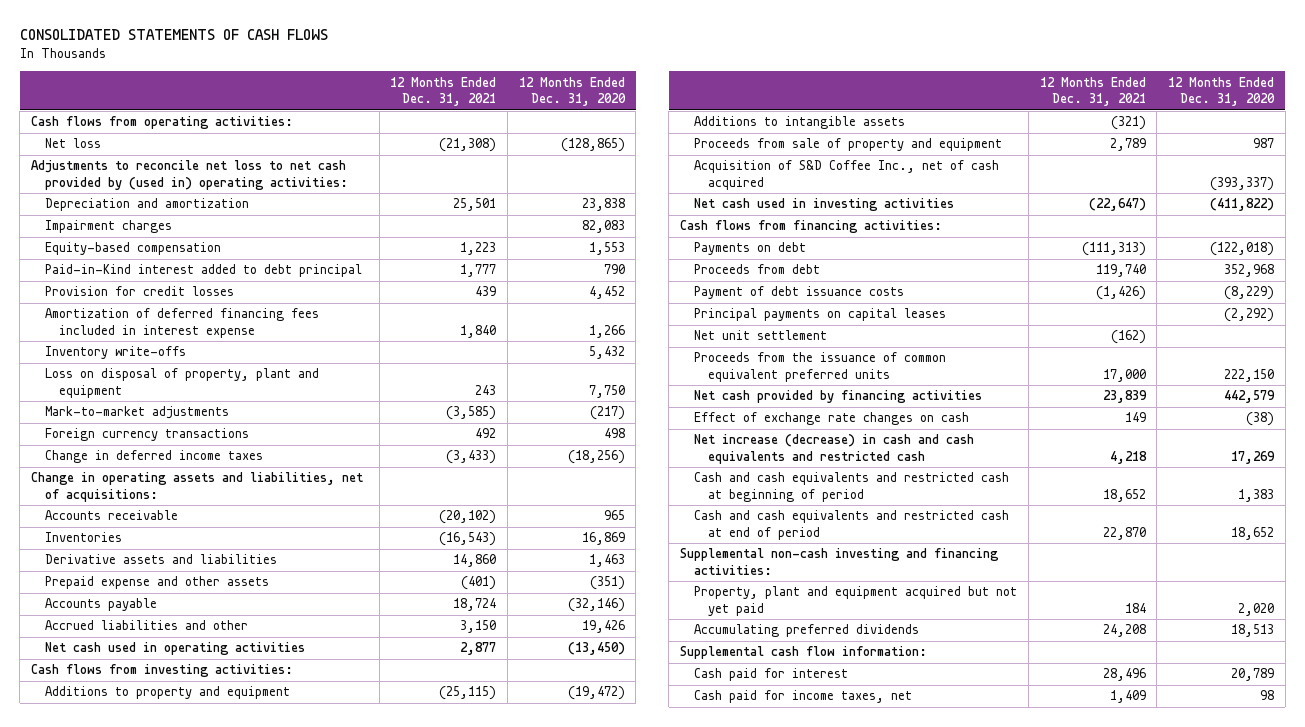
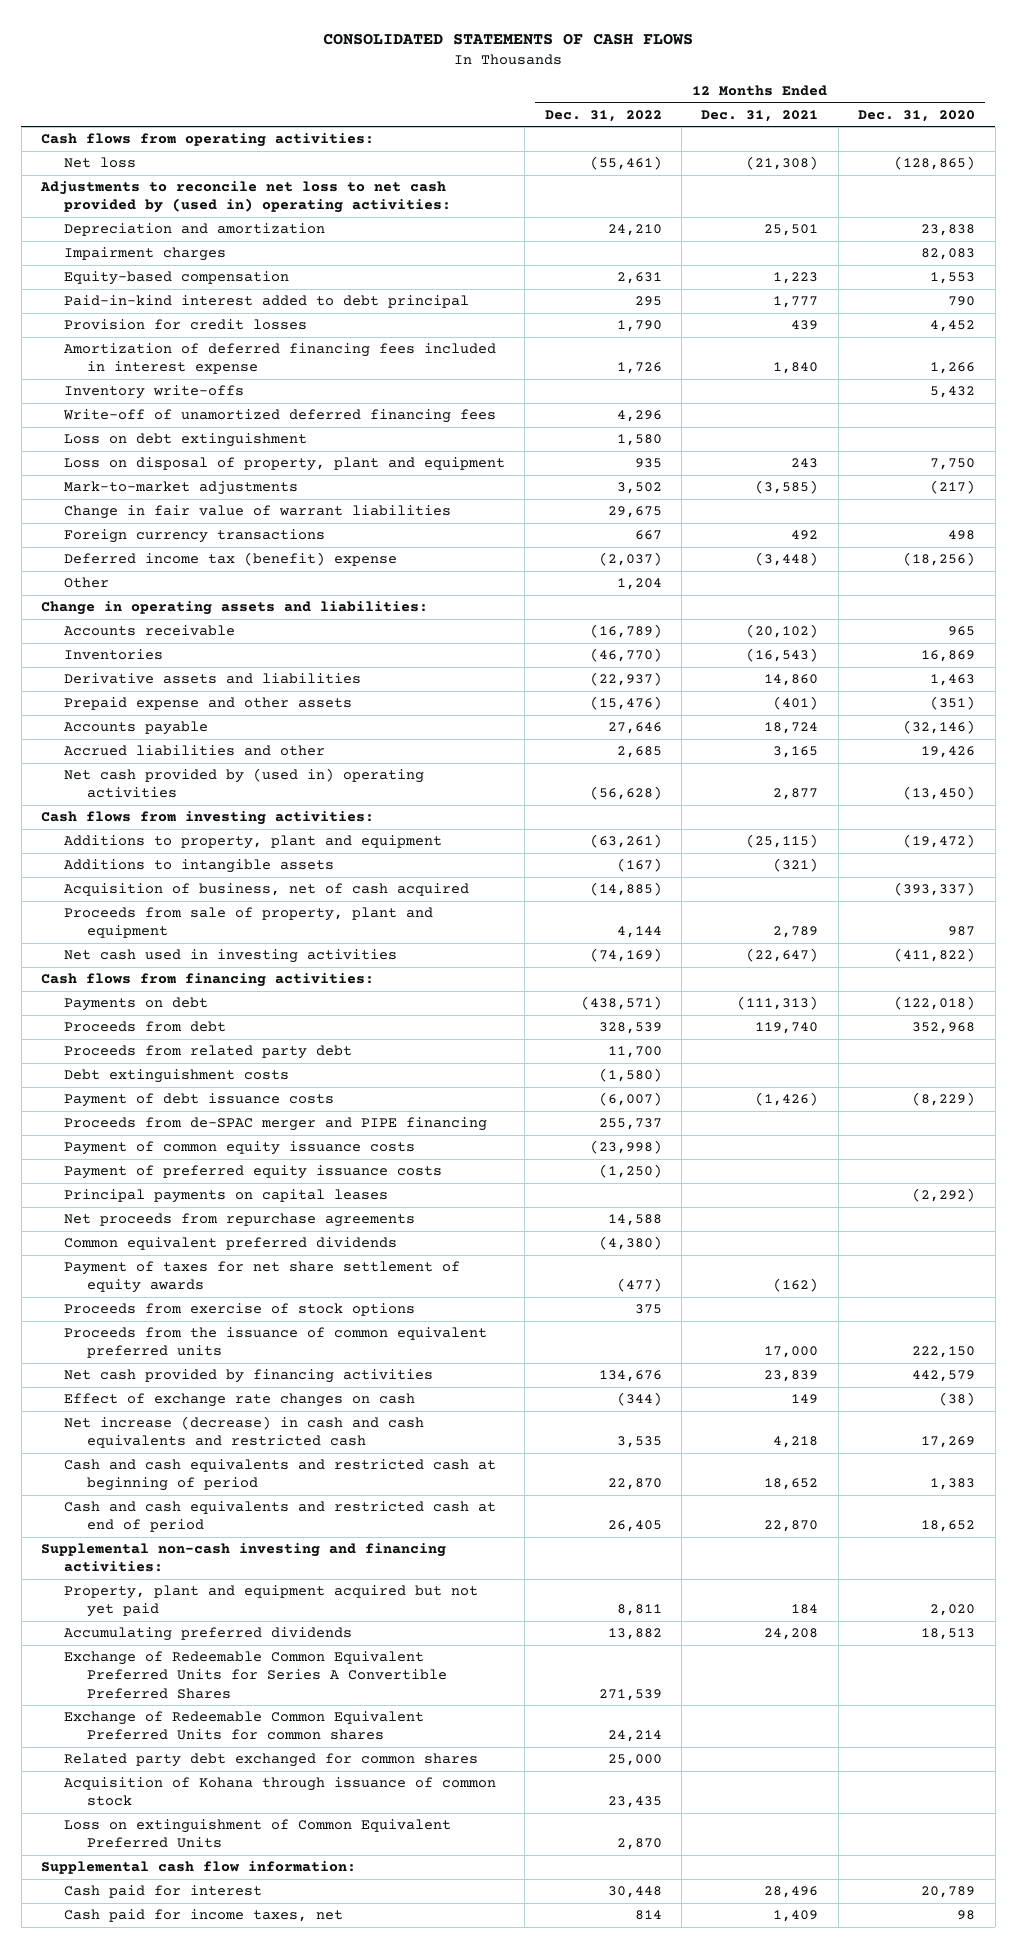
- | 12 Months Ended Dec. 31, 2021 | 12 Months Ended Dec. 31, 2020
+ | 12 Months Ended Dec. 31, 2022 | 12 Months Ended Dec. 31, 2021 | 12 Months Ended Dec. 31, 2020
- Paid-in-Kind interest added to debt principal | 1,777 | 790
+ Paid-in-kind interest added to debt principal | 295 | 1,777 | 790
+ Write-off of unamortized deferred financing fees | 4,296 | |
+ Loss on debt extinguishment | 1,580 | |
+ Change in fair value of warrant liabilities | 29,675 | |
- Change in deferred income taxes | (3,433) | (18,256)
- Change in operating assets and liabilities, net of acquisitions:
+ Deferred income tax (benefit) expense | (2,037) | (3,448) | (18,256)
+ Other | 1,204 | |
+ Change in operating assets and liabilities:
- Accrued liabilities and other | 3,150 | 19,426
- Net cash used in operating activities | 2,877 | (13,450)
+ Accrued liabilities and other | 2,685 | 3,165 | 19,426
+ Net cash provided by (used in) operating activities | (56,628) | 2,877 | (13,450)
- Additions to property and equipment | (25,115) | (19,472)
+ Additions to property, plant and equipment | (63,261) | (25,115) | (19,472)
- Proceeds from sale of property and equipment | 2,789 | 987
- Acquisition of S&D Coffee Inc., net of cash acquired | | (393,337)
+ Acquisition of business, net of cash acquired | (14,885) | | (393,337)
+ Proceeds from sale of property, plant and equipment | 4,144 | 2,789 | 987
+ Proceeds from related party debt | 11,700 | |
+ Debt extinguishment costs | (1,580) | |
+ Proceeds from de-SPAC merger and PIPE financing | 255,737 | |
+ Payment of common equity issuance costs | (23,998) | |
+ Payment of preferred equity issuance costs | (1,250) | |
- Net unit settlement | (162) |
+ Net proceeds from repurchase agreements | 14,588 | |
+ Common equivalent preferred dividends | (4,380) | |
+ Payment of taxes for net share settlement of equity awards | (477) | (162) |
+ Proceeds from exercise of stock options | 375 | |
+ Exchange of Redeemable Common Equivalent Preferred Units for Series A Convertible Preferred Shares | 271,539 | |
+ Exchange of Redeemable Common Equivalent Preferred Units for common shares | 24,214 | |
+ Related party debt exchanged for common shares | 25,000 | |
+ Acquisition of Kohana through issuance of common stock | 23,435 | |
+ Loss on extinguishment of Common Equivalent Preferred Units | 2,870 | |

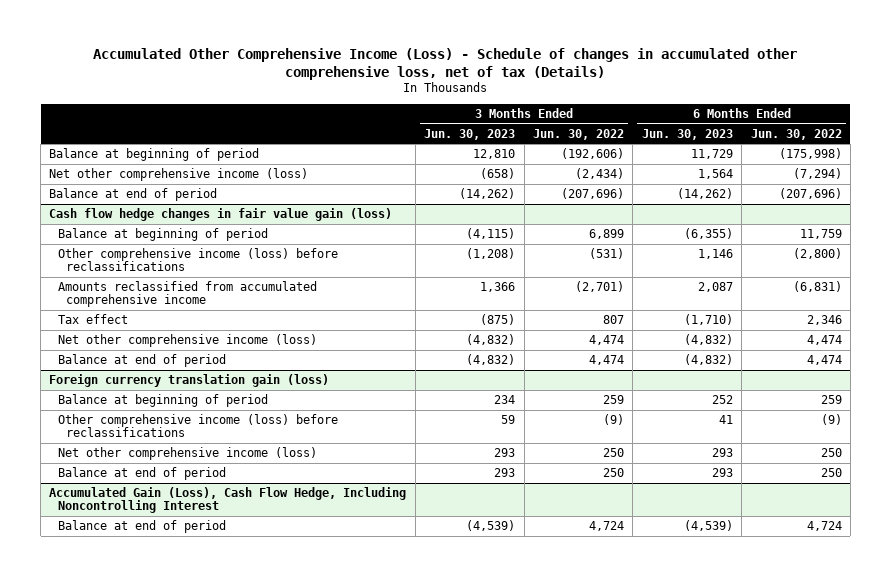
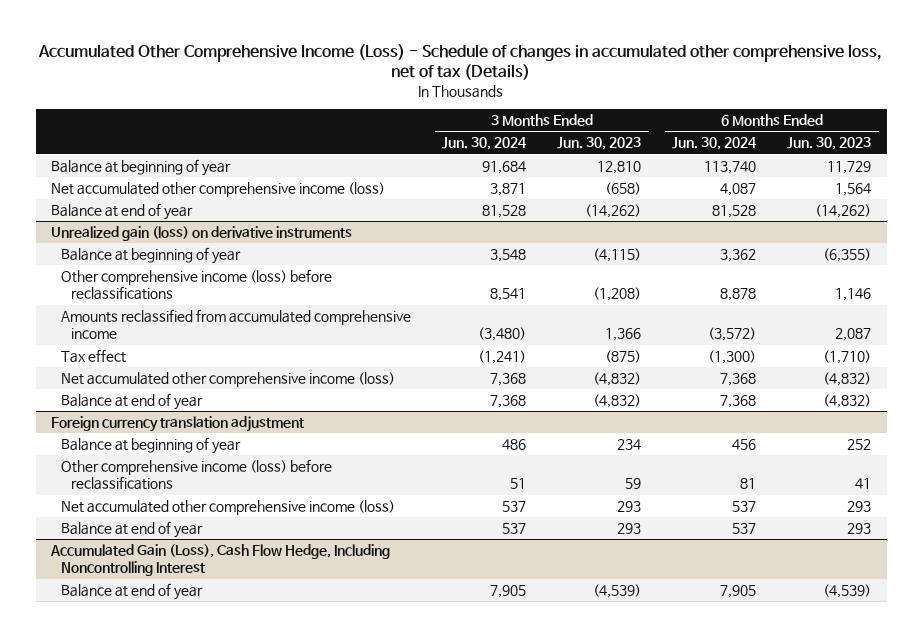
- | 3 Months Ended Jun. 30, 2023 | 3 Months Ended Jun. 30, 2022 | 6 Months Ended Jun. 30, 2023 | 6 Months Ended Jun. 30, 2022
+ | 3 Months Ended Jun. 30, 2024 | 3 Months Ended Jun. 30, 2023 | 6 Months Ended Jun. 30, 2024 | 6 Months Ended Jun. 30, 2023
- Balance at beginning of period | 12,810 | (192,606) | 11,729 | (175,998)
- Net other comprehensive income (loss) | (658) | (2,434) | 1,564 | (7,294)
- Balance at end of period | (14,262) | (207,696) | (14,262) | (207,696)
- Cash flow hedge changes in fair value gain (loss)
- Balance at beginning of period | (4,115) | 6,899 | (6,355) | 11,759
+ Balance at beginning of year | 91,684 | 12,810 | 113,740 | 11,729
+ Net accumulated other comprehensive income (loss) | 3,871 | (658) | 4,087 | 1,564
+ Balance at end of year | 81,528 | (14,262) | 81,528 | (14,262)
+ Unrealized gain (loss) on derivative instruments
+ Balance at beginning of year | 3,548 | (4,115) | 3,362 | (6,355)
- Net other comprehensive income (loss) | (4,832) | 4,474 | (4,832) | 4,474
- Balance at end of period | (4,832) | 4,474 | (4,832) | 4,474
- Foreign currency translation gain (loss)
- Balance at beginning of period | 234 | 259 | 252 | 259
+ Net accumulated other comprehensive income (loss) | 7,368 | (4,832) | 7,368 | (4,832)
+ Balance at end of year | 7,368 | (4,832) | 7,368 | (4,832)
+ Foreign currency translation adjustment
+ Balance at beginning of year | 486 | 234 | 456 | 252
- Net other comprehensive income (loss) | 293 | 250 | 293 | 250
- Balance at end of period | 293 | 250 | 293 | 250
+ Net accumulated other comprehensive income (loss) | 537 | 293 | 537 | 293
+ Balance at end of year | 537 | 293 | 537 | 293
@ Accumulated Gain (Loss), Cash Flow Hedge, Including Noncontrolling Interest
- Balance at end of period | (4,539) | 4,724 | (4,539) | 4,724
+ Balance at end of year | 7,905 | (4,539) | 7,905 | (4,539)

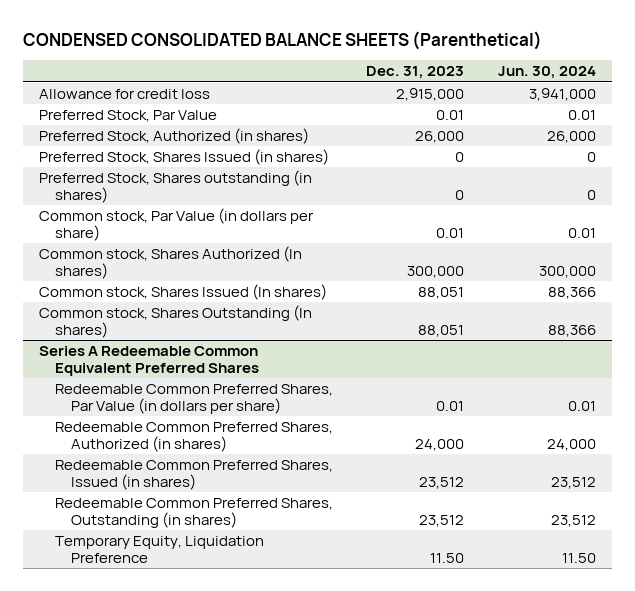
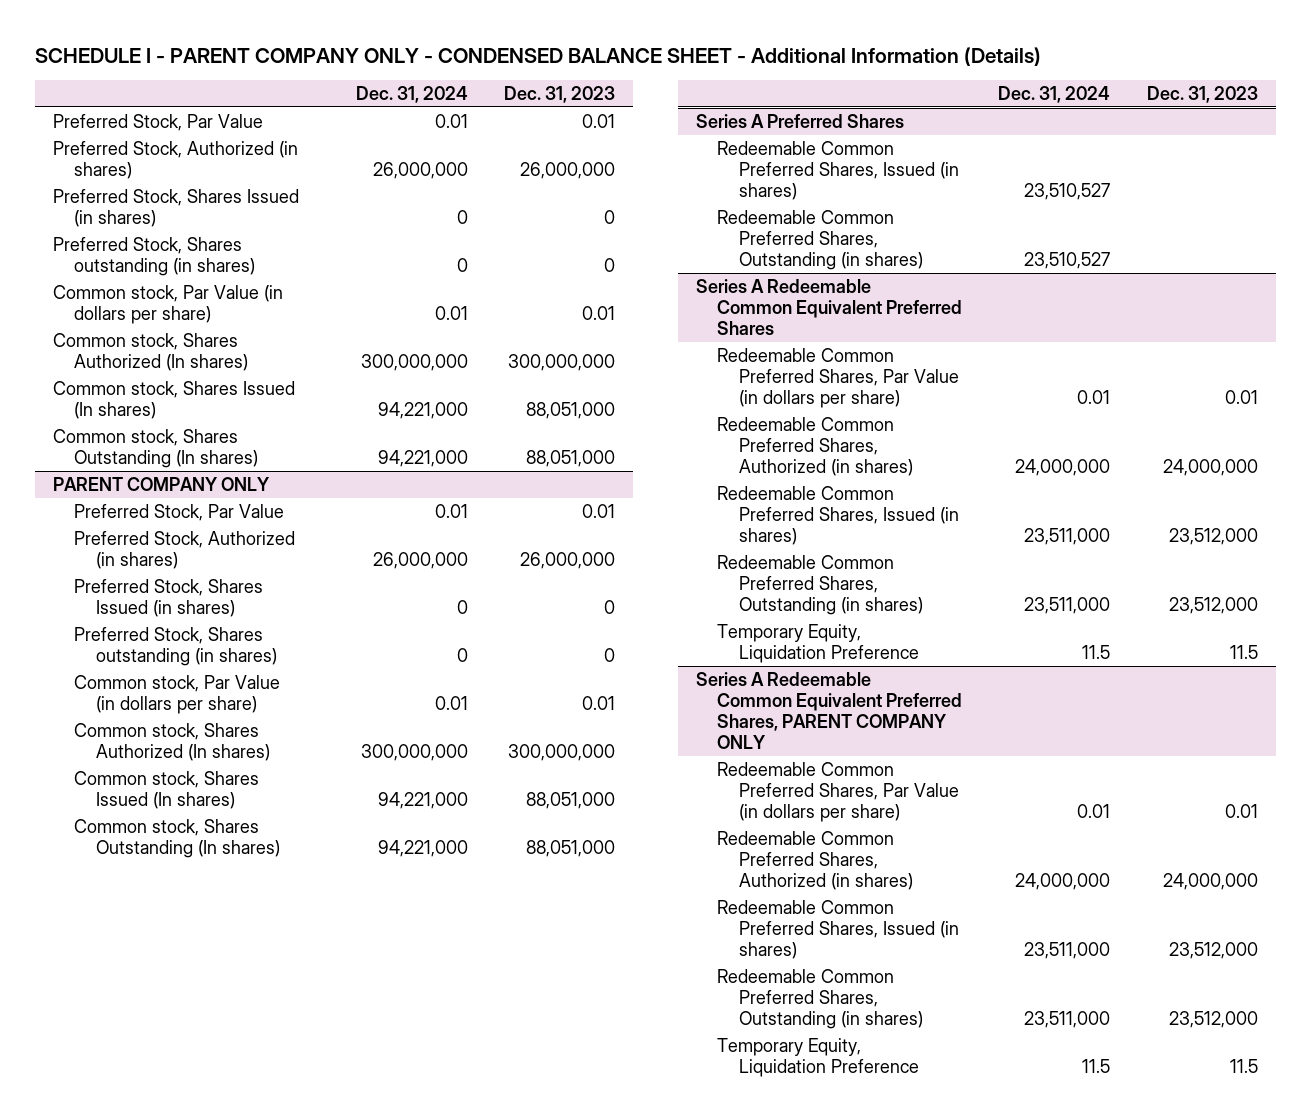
- CONDENSED CONSOLIDATED BALANCE SHEETS (Parenthetical)
+ SCHEDULE I - PARENT COMPANY ONLY - CONDENSED BALANCE SHEET - Additional Information (Details)
- | Dec. 31, 2023 | Jun. 30, 2024
+ | Dec. 31, 2024 | Dec. 31, 2023
- Allowance for credit loss | 2,915,000 | 3,941,000
- Preferred Stock, Authorized (in shares) | 26,000 | 26,000
+ Preferred Stock, Authorized (in shares) | 26,000,000 | 26,000,000
- Common stock, Shares Authorized (In shares) | 300,000 | 300,000
- Common stock, Shares Issued (In shares) | 88,051 | 88,366
- Common stock, Shares Outstanding (In shares) | 88,051 | 88,366
+ Common stock, Shares Authorized (In shares) | 300,000,000 | 300,000,000
+ Common stock, Shares Issued (In shares) | 94,221,000 | 88,051,000
+ Common stock, Shares Outstanding (In shares) | 94,221,000 | 88,051,000
+ PARENT COMPANY ONLY
+ Preferred Stock, Par Value | 0.01 | 0.01
+ Preferred Stock, Authorized (in shares) | 26,000,000 | 26,000,000
+ Preferred Stock, Shares Issued (in shares) | 0 | 0
+ Preferred Stock, Shares outstanding (in shares) | 0 | 0
+ Common stock, Par Value (in dollars per share) | 0.01 | 0.01
+ Common stock, Shares Authorized (In shares) | 300,000,000 | 300,000,000
+ Common stock, Shares Issued (In shares) | 94,221,000 | 88,051,000
+ Common stock, Shares Outstanding (In shares) | 94,221,000 | 88,051,000
+ Series A Preferred Shares
+ Redeemable Common Preferred Shares, Issued (in shares) | 23,510,527 |
+ Redeemable Common Preferred Shares, Outstanding (in shares) | 23,510,527 |
@ Series A Redeemable Common Equivalent Preferred Shares
- Redeemable Common Preferred Shares, Authorized (in shares) | 24,000 | 24,000
- Redeemable Common Preferred Shares, Issued (in shares) | 23,512 | 23,512
- Redeemable Common Preferred Shares, Outstanding (in shares) | 23,512 | 23,512
- Temporary Equity, Liquidation Preference | 11.50 | 11.50
+ Redeemable Common Preferred Shares, Authorized (in shares) | 24,000,000 | 24,000,000
+ Redeemable Common Preferred Shares, Issued (in shares) | 23,511,000 | 23,512,000
+ Redeemable Common Preferred Shares, Outstanding (in shares) | 23,511,000 | 23,512,000
+ Temporary Equity, Liquidation Preference | 11.5 | 11.5
+ Series A Redeemable Common Equivalent Preferred Shares, PARENT COMPANY ONLY
+ Redeemable Common Preferred Shares, Par Value (in dollars per share) | 0.01 | 0.01
+ Redeemable Common Preferred Shares, Authorized (in shares) | 24,000,000 | 24,000,000
+ Redeemable Common Preferred Shares, Issued (in shares) | 23,511,000 | 23,512,000
+ Redeemable Common Preferred Shares, Outstanding (in shares) | 23,511,000 | 23,512,000
+ Temporary Equity, Liquidation Preference | 11.5 | 11.5

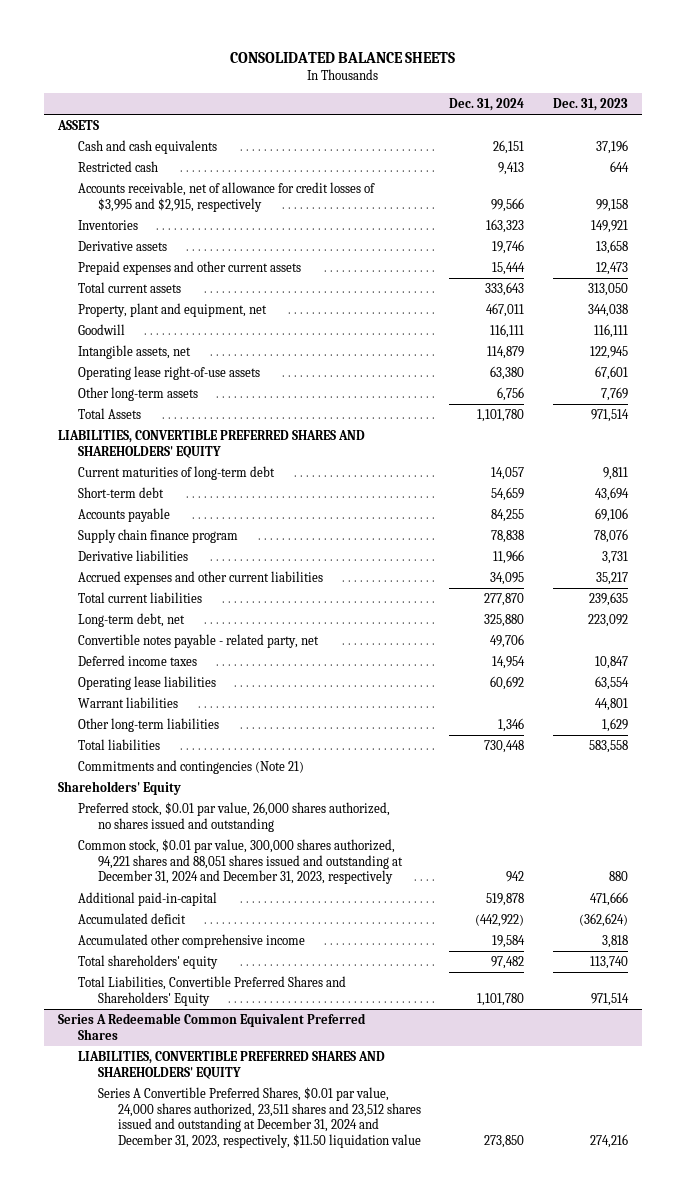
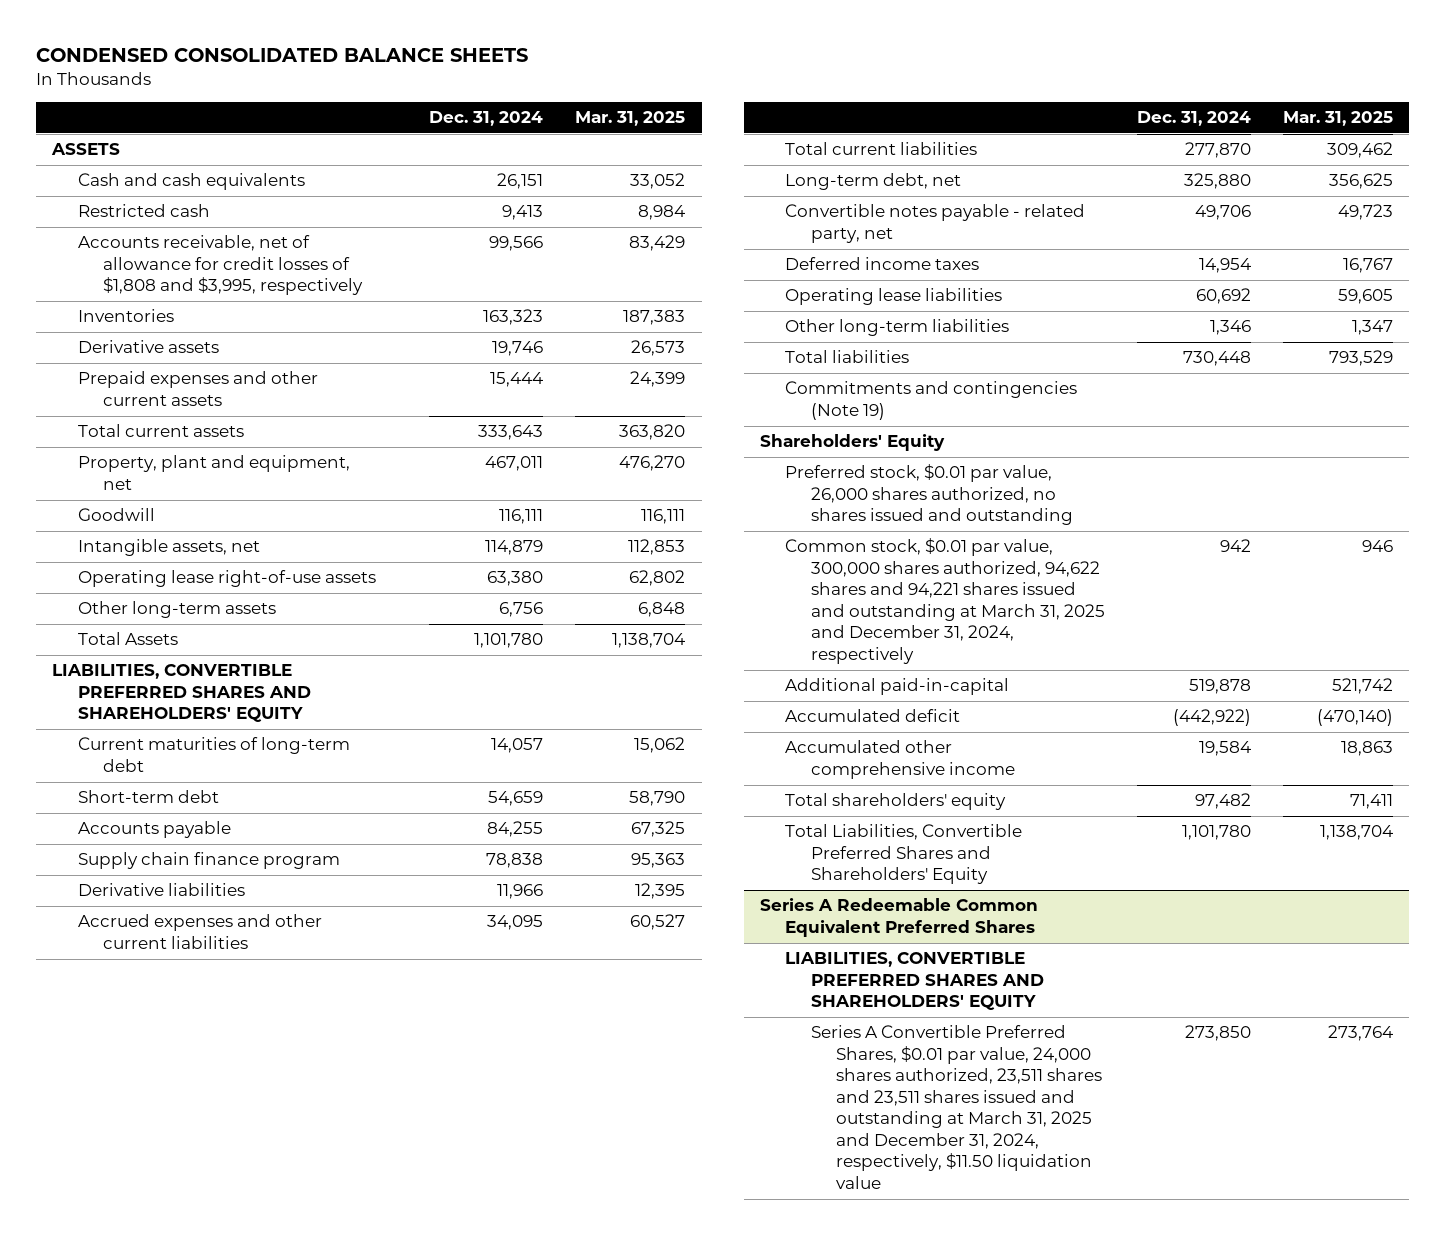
- CONSOLIDATED BALANCE SHEETS
+ CONDENSED CONSOLIDATED BALANCE SHEETS
- | Dec. 31, 2024 | Dec. 31, 2023
+ | Dec. 31, 2024 | Mar. 31, 2025
- Accounts receivable, net of allowance for credit losses of $3,995 and $2,915, respectively | 99,566 | 99,158
+ Accounts receivable, net of allowance for credit losses of $1,808 and $3,995, respectively | 99,566 | 83,429
- Warrant liabilities | | 44,801
- Commitments and contingencies (Note 21)
+ Commitments and contingencies (Note 19)
- Common stock, $0.01 par value, 300,000 shares authorized, 94,221 shares and 88,051 shares issued and outstanding at December 31, 2024 and December 31, 2023, respectively | 942 | 880
+ Common stock, $0.01 par value, 300,000 shares authorized, 94,622 shares and 94,221 shares issued and outstanding at March 31, 2025 and December 31, 2024, respectively | 942 | 946
@ Series A Redeemable Common Equivalent Preferred Shares
- Series A Convertible Preferred Shares, $0.01 par value, 24,000 shares authorized, 23,511 shares and 23,512 shares issued and outstanding at December 31, 2024 and December 31, 2023, respectively, $11.50 liquidation value | 273,850 | 274,216
+ Series A Convertible Preferred Shares, $0.01 par value, 24,000 shares authorized, 23,511 shares and 23,511 shares issued and outstanding at March 31, 2025 and December 31, 2024, respectively, $11.50 liquidation value | 273,850 | 273,764

